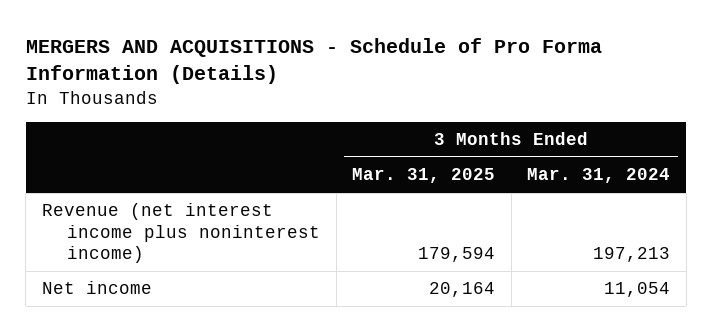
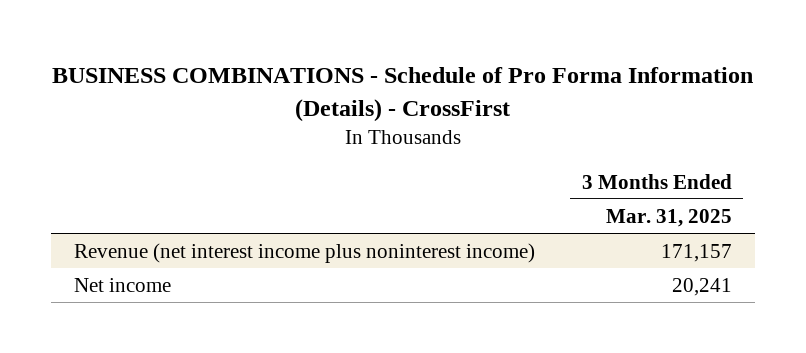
- MERGERS AND ACQUISITIONS - Schedule of Pro Forma Information (Details)
+ BUSINESS COMBINATIONS - Schedule of Pro Forma Information (Details) - CrossFirst
- | 3 Months Ended Mar. 31, 2025 | 3 Months Ended Mar. 31, 2024
+ | 3 Months Ended Mar. 31, 2025
- Revenue (net interest income plus noninterest income) | 179,594 | 197,213
- Net income | 20,164 | 11,054
+ Revenue (net interest income plus noninterest income) | 171,157
+ Net income | 20,241

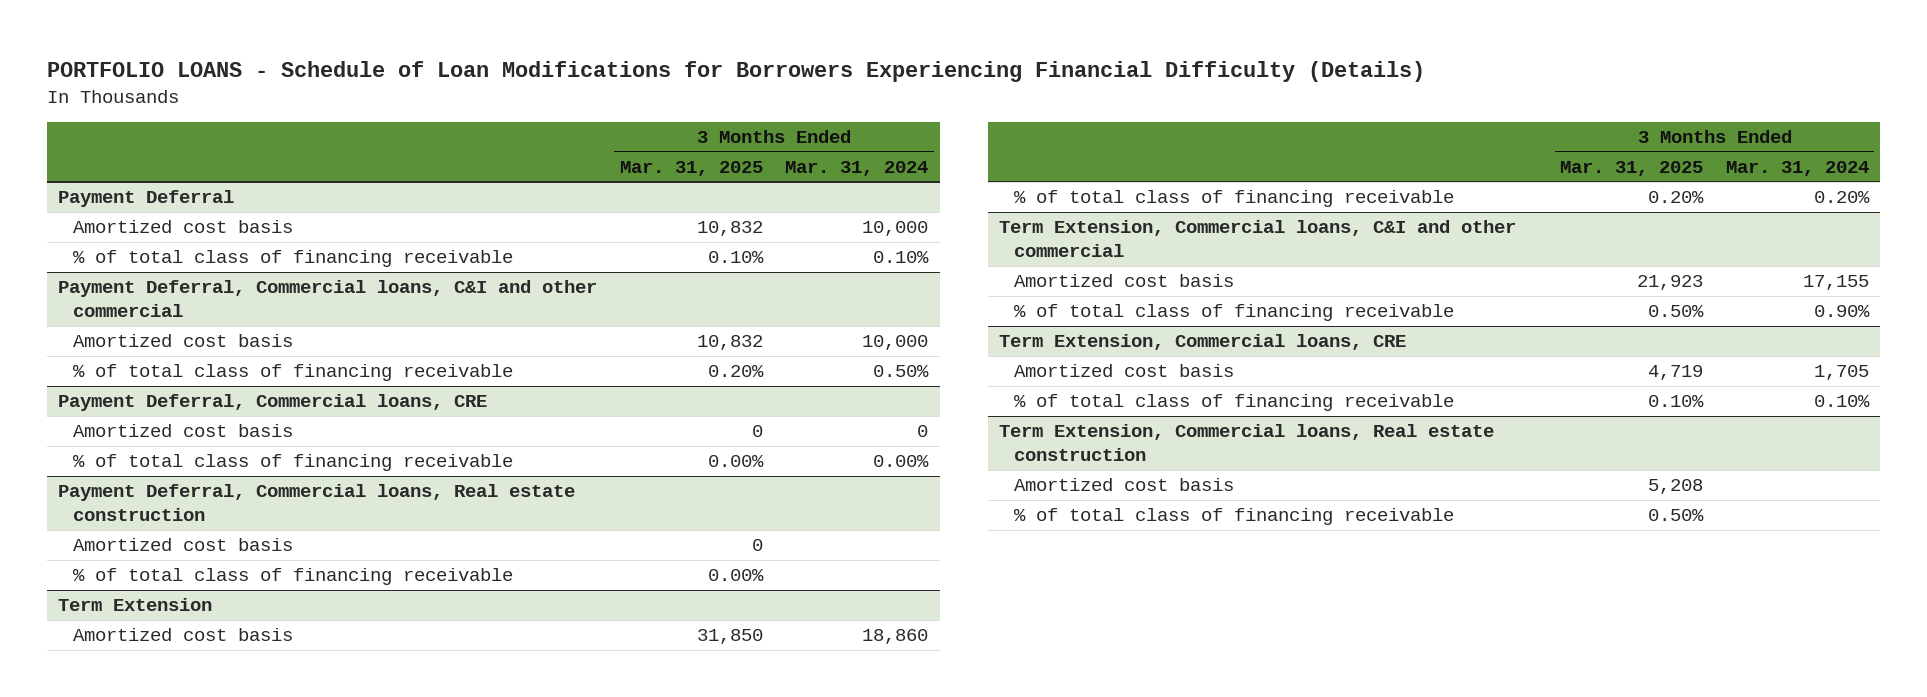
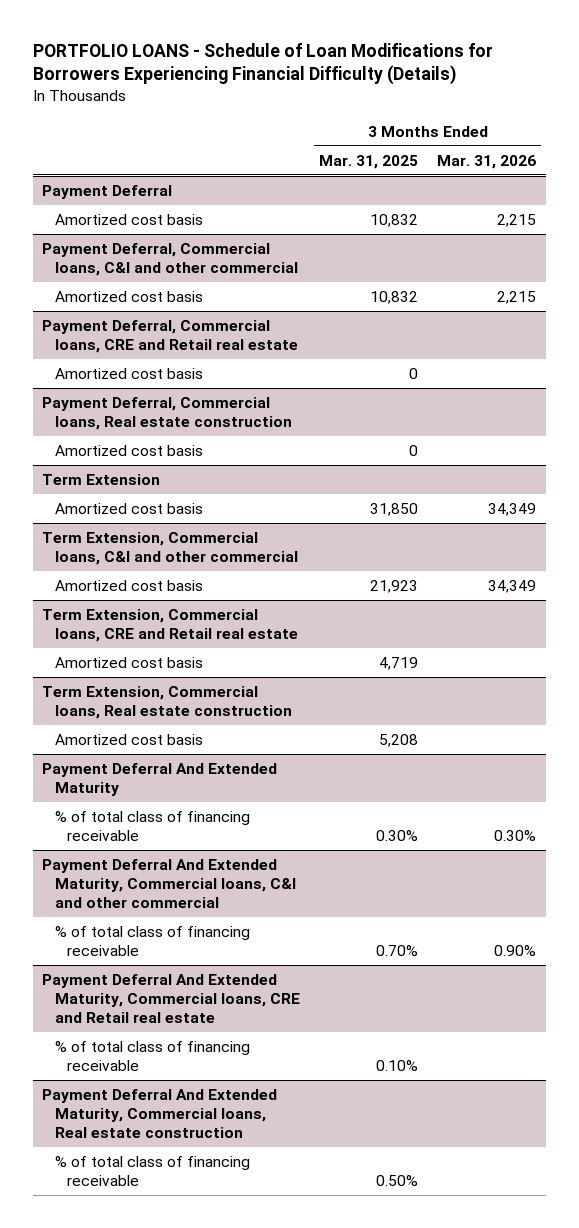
- | 3 Months Ended Mar. 31, 2025 | 3 Months Ended Mar. 31, 2024
+ | 3 Months Ended Mar. 31, 2025 | 3 Months Ended Mar. 31, 2026
@ Payment Deferral
- % of total class of financing receivable | 0.10% | 0.10%
@ Payment Deferral, Commercial loans, C&I and other commercial
- % of total class of financing receivable | 0.20% | 0.50%
- Payment Deferral, Commercial loans, CRE
+ Payment Deferral, Commercial loans, CRE and Retail real estate
- % of total class of financing receivable | 0.00% | 0.00%
@ Payment Deferral, Commercial loans, Real estate construction
- % of total class of financing receivable | 0.00% |
@ Term Extension
- % of total class of financing receivable | 0.20% | 0.20%
@ Term Extension, Commercial loans, C&I and other commercial
- % of total class of financing receivable | 0.50% | 0.90%
- Term Extension, Commercial loans, CRE
+ Term Extension, Commercial loans, CRE and Retail real estate
- % of total class of financing receivable | 0.10% | 0.10%
+ Payment Deferral And Extended Maturity
+ % of total class of financing receivable | 0.30% | 0.30%
+ Payment Deferral And Extended Maturity, Commercial loans, C&I and other commercial
+ % of total class of financing receivable | 0.70% | 0.90%
+ Payment Deferral And Extended Maturity, Commercial loans, CRE and Retail real estate
+ % of total class of financing receivable | 0.10% |
+ Payment Deferral And Extended Maturity, Commercial loans, Real estate construction

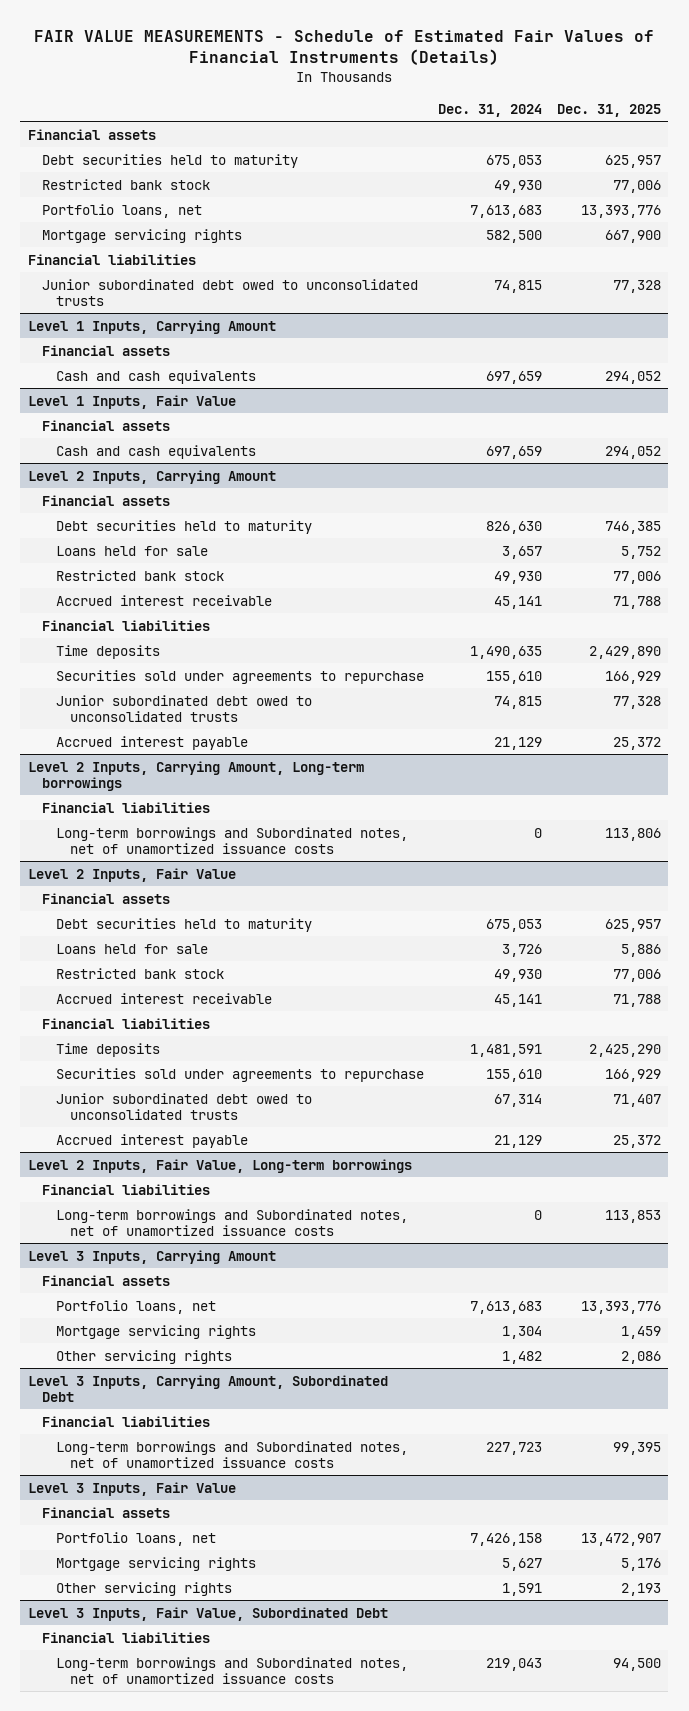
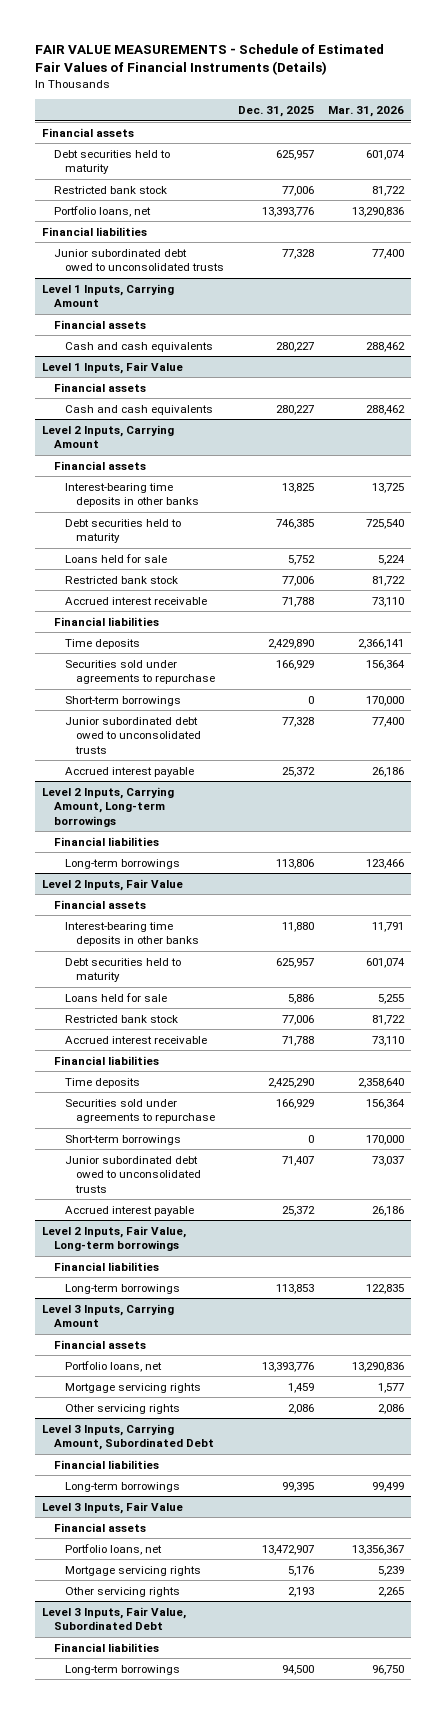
- | Dec. 31, 2024 | Dec. 31, 2025
+ | Dec. 31, 2025 | Mar. 31, 2026
- Mortgage servicing rights | 582,500 | 667,900
@ Level 1 Inputs, Carrying Amount
- Cash and cash equivalents | 697,659 | 294,052
+ Cash and cash equivalents | 280,227 | 288,462
@ Level 1 Inputs, Fair Value
- Cash and cash equivalents | 697,659 | 294,052
+ Cash and cash equivalents | 280,227 | 288,462
@ Level 2 Inputs, Carrying Amount
+ Interest-bearing time deposits in other banks | 13,825 | 13,725
+ Short-term borrowings | 0 | 170,000
@ Level 2 Inputs, Carrying Amount, Long-term borrowings
- Long-term borrowings and Subordinated notes, net of unamortized issuance costs | 0 | 113,806
+ Long-term borrowings | 113,806 | 123,466
@ Level 2 Inputs, Fair Value
+ Interest-bearing time deposits in other banks | 11,880 | 11,791
+ Short-term borrowings | 0 | 170,000
@ Level 2 Inputs, Fair Value, Long-term borrowings
- Long-term borrowings and Subordinated notes, net of unamortized issuance costs | 0 | 113,853
+ Long-term borrowings | 113,853 | 122,835
@ Level 3 Inputs, Carrying Amount, Subordinated Debt
- Long-term borrowings and Subordinated notes, net of unamortized issuance costs | 227,723 | 99,395
+ Long-term borrowings | 99,395 | 99,499
@ Level 3 Inputs, Fair Value, Subordinated Debt
- Long-term borrowings and Subordinated notes, net of unamortized issuance costs | 219,043 | 94,500
+ Long-term borrowings | 94,500 | 96,750

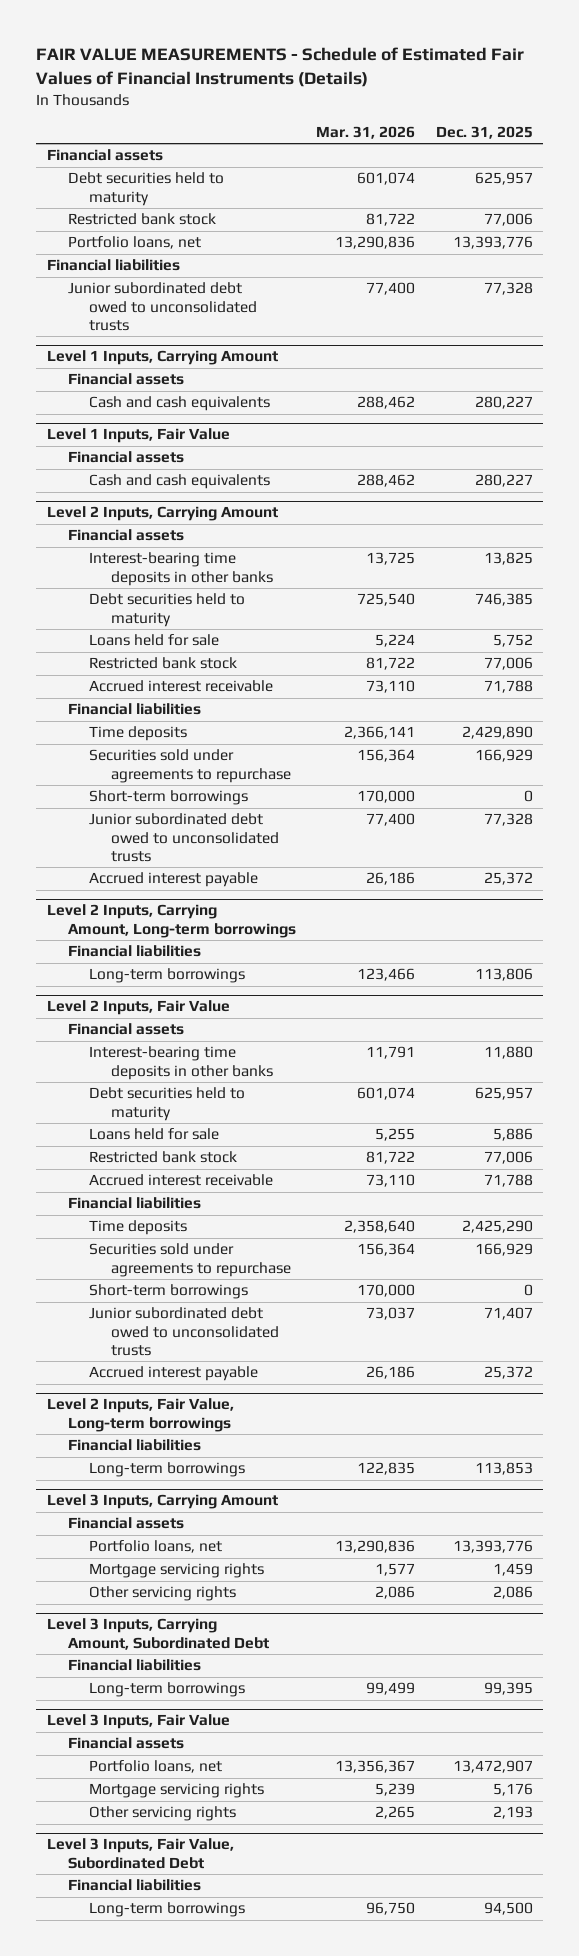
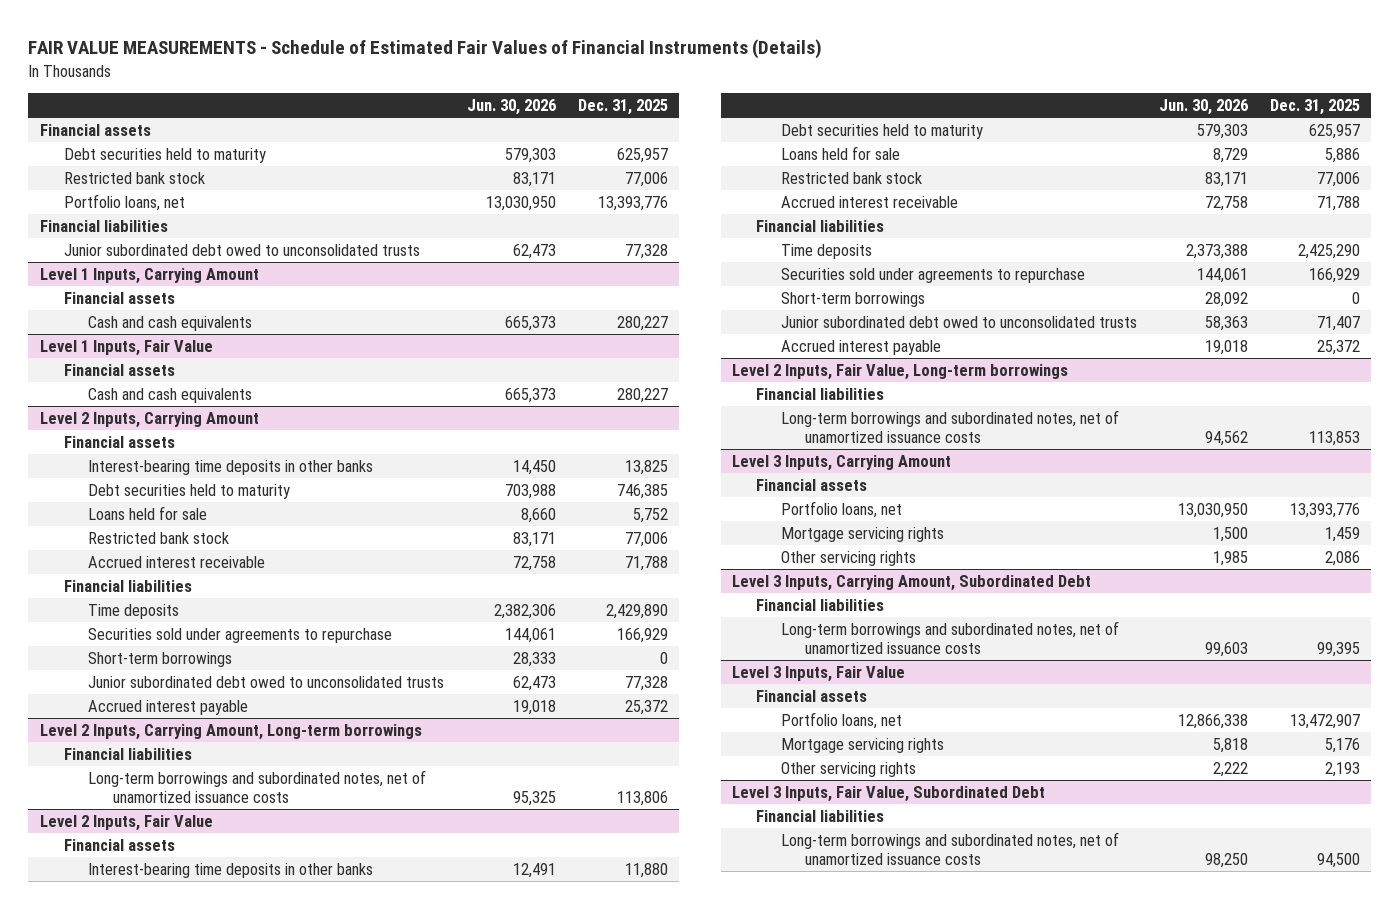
- | Mar. 31, 2026 | Dec. 31, 2025
+ | Jun. 30, 2026 | Dec. 31, 2025
@ Level 2 Inputs, Carrying Amount, Long-term borrowings
- Long-term borrowings | 123,466 | 113,806
+ Long-term borrowings and subordinated notes, net of unamortized issuance costs | 95,325 | 113,806
@ Level 2 Inputs, Fair Value, Long-term borrowings
- Long-term borrowings | 122,835 | 113,853
+ Long-term borrowings and subordinated notes, net of unamortized issuance costs | 94,562 | 113,853
@ Level 3 Inputs, Carrying Amount, Subordinated Debt
- Long-term borrowings | 99,499 | 99,395
+ Long-term borrowings and subordinated notes, net of unamortized issuance costs | 99,603 | 99,395
@ Level 3 Inputs, Fair Value, Subordinated Debt
- Long-term borrowings | 96,750 | 94,500
+ Long-term borrowings and subordinated notes, net of unamortized issuance costs | 98,250 | 94,500

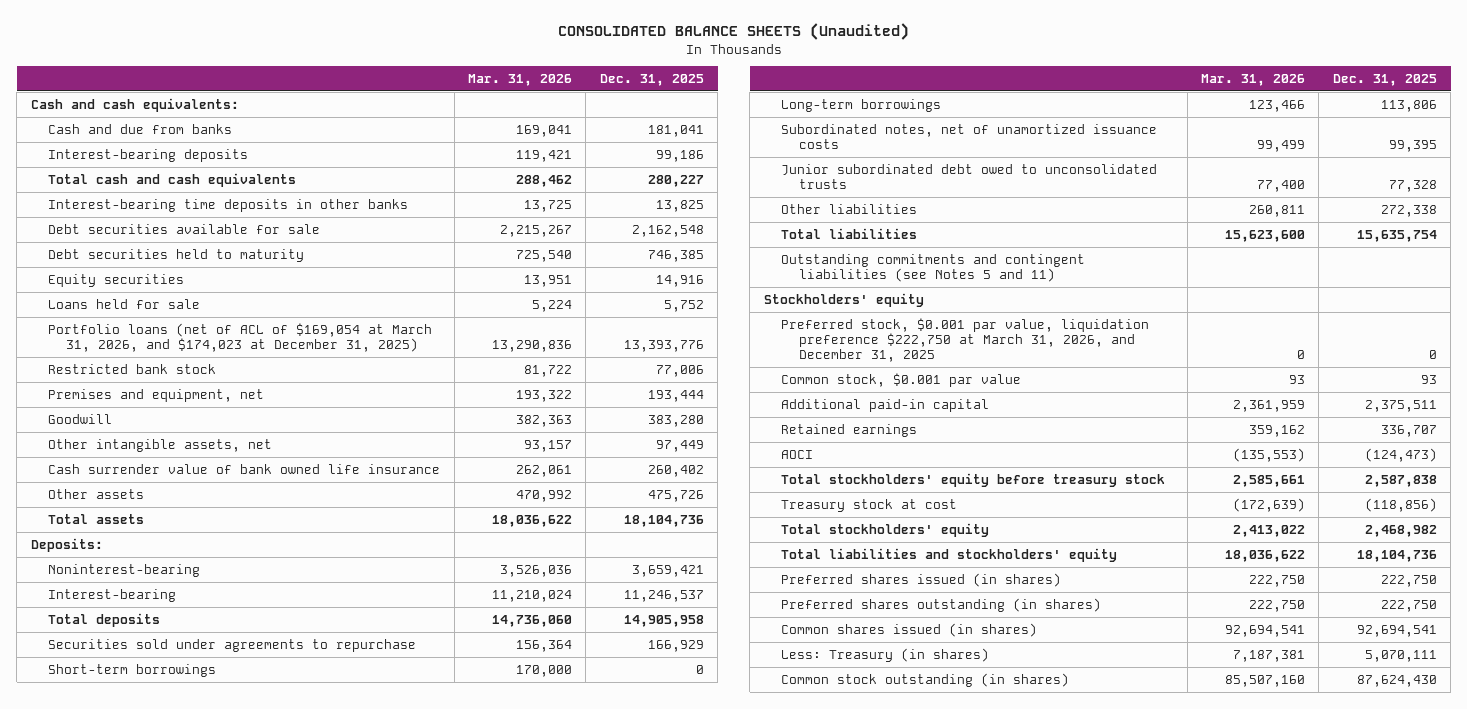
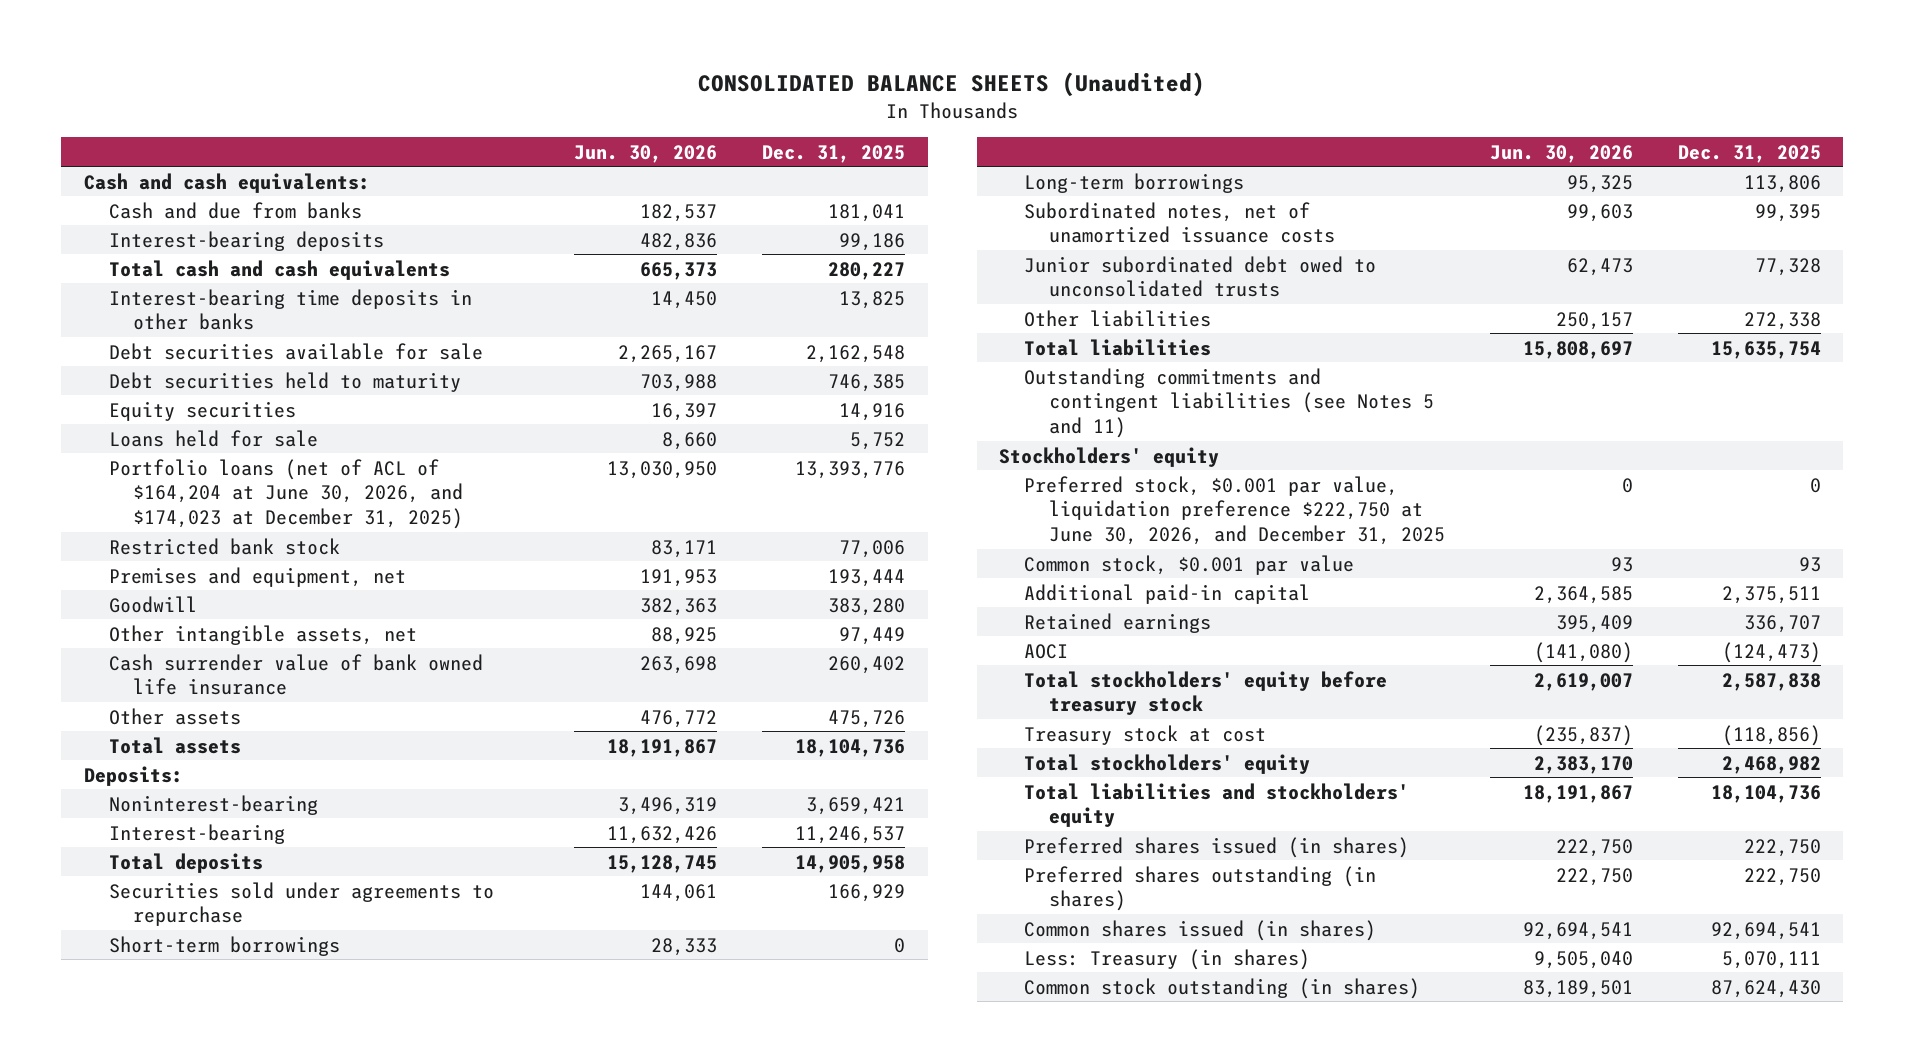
- | Mar. 31, 2026 | Dec. 31, 2025
+ | Jun. 30, 2026 | Dec. 31, 2025
- Portfolio loans (net of ACL of $169,054 at March 31, 2026, and $174,023 at December 31, 2025) | 13,290,836 | 13,393,776
+ Portfolio loans (net of ACL of $164,204 at June 30, 2026, and $174,023 at December 31, 2025) | 13,030,950 | 13,393,776
- Preferred stock, $0.001 par value, liquidation preference $222,750 at March 31, 2026, and December 31, 2025 | 0 | 0
+ Preferred stock, $0.001 par value, liquidation preference $222,750 at June 30, 2026, and December 31, 2025 | 0 | 0

